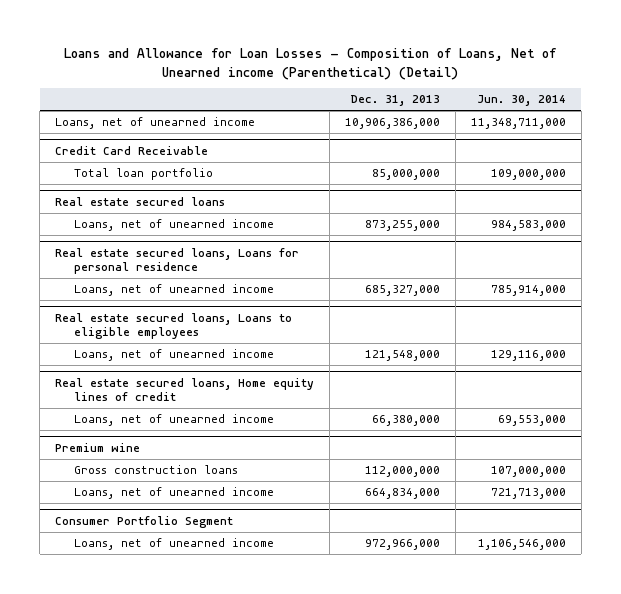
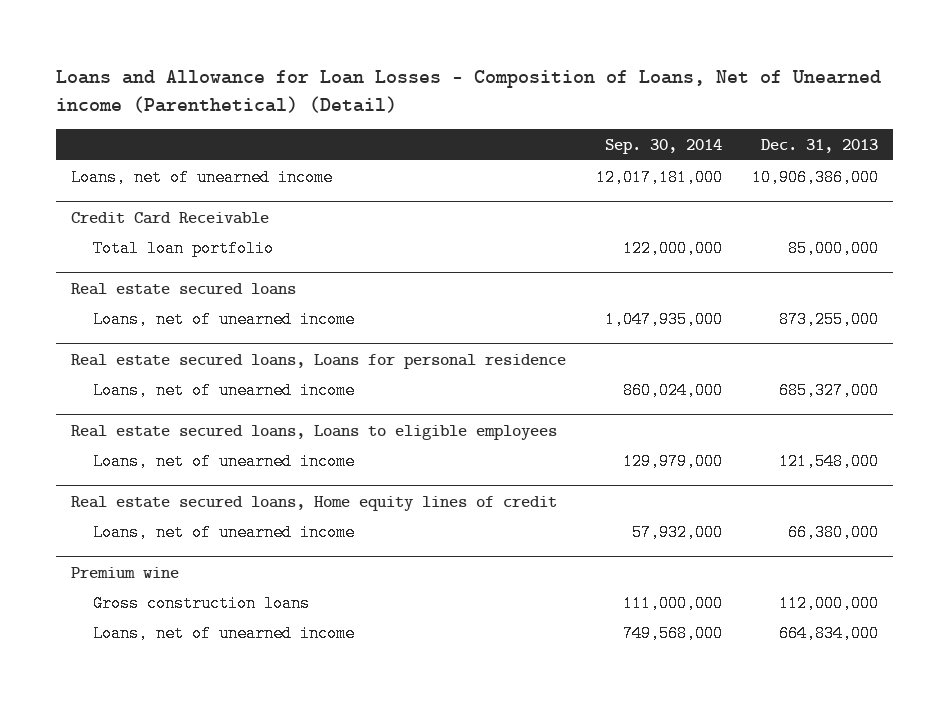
- | Dec. 31, 2013 | Jun. 30, 2014
+ | Sep. 30, 2014 | Dec. 31, 2013
- Consumer Portfolio Segment
- Loans, net of unearned income | 972,966,000 | 1,106,546,000

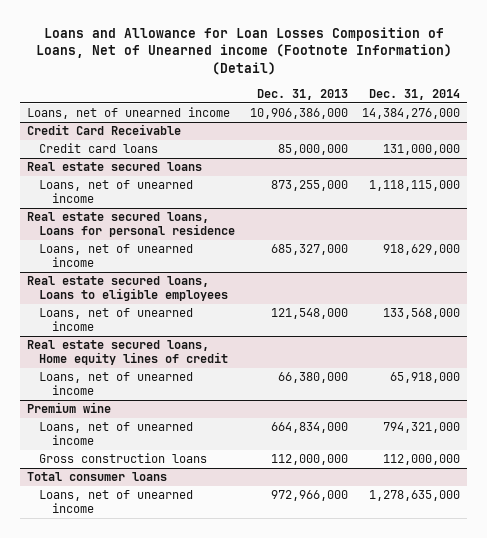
- Loans and Allowance for Loan Losses - Composition of Loans, Net of Unearned income (Parenthetical) (Detail)
+ Loans and Allowance for Loan Losses Composition of Loans, Net of Unearned income (Footnote Information) (Detail)
- | Sep. 30, 2014 | Dec. 31, 2013
+ | Dec. 31, 2013 | Dec. 31, 2014
@ Credit Card Receivable
- Total loan portfolio | 122,000,000 | 85,000,000
+ Credit card loans | 85,000,000 | 131,000,000
@ Premium wine
moved down: Gross construction loans | 112,000,000 | 112,000,000
+ Total consumer loans
+ Loans, net of unearned income | 972,966,000 | 1,278,635,000

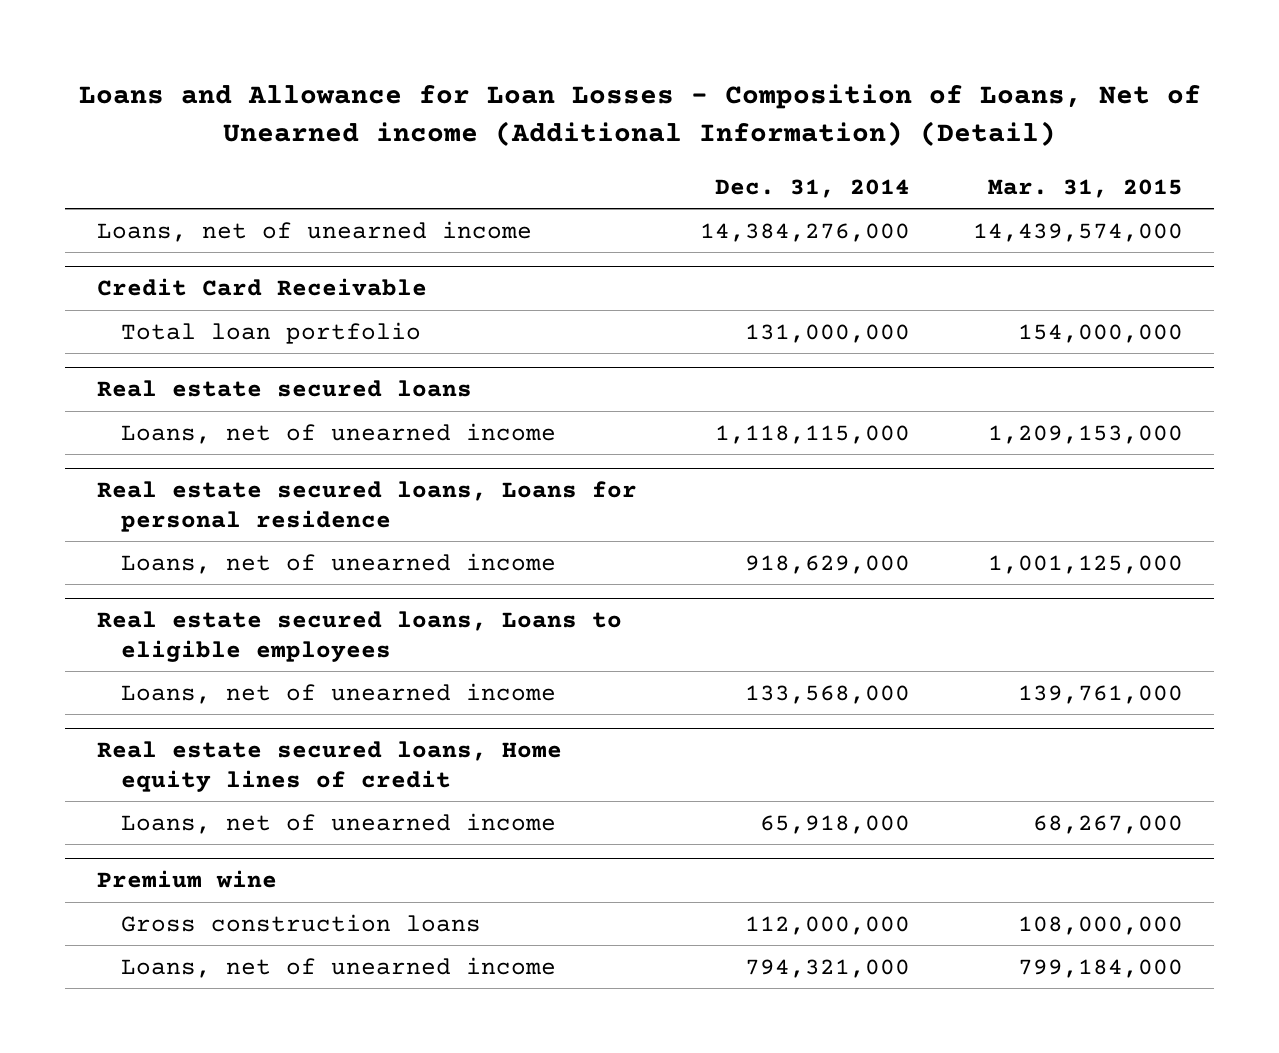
- Loans and Allowance for Loan Losses Composition of Loans, Net of Unearned income (Footnote Information) (Detail)
+ Loans and Allowance for Loan Losses - Composition of Loans, Net of Unearned income (Additional Information) (Detail)
- | Dec. 31, 2013 | Dec. 31, 2014
+ | Dec. 31, 2014 | Mar. 31, 2015
@ Credit Card Receivable
- Credit card loans | 85,000,000 | 131,000,000
+ Total loan portfolio | 131,000,000 | 154,000,000
- Total consumer loans
- Loans, net of unearned income | 972,966,000 | 1,278,635,000
@ Premium wine
moved down: Loans, net of unearned income | 794,321,000 | 799,184,000

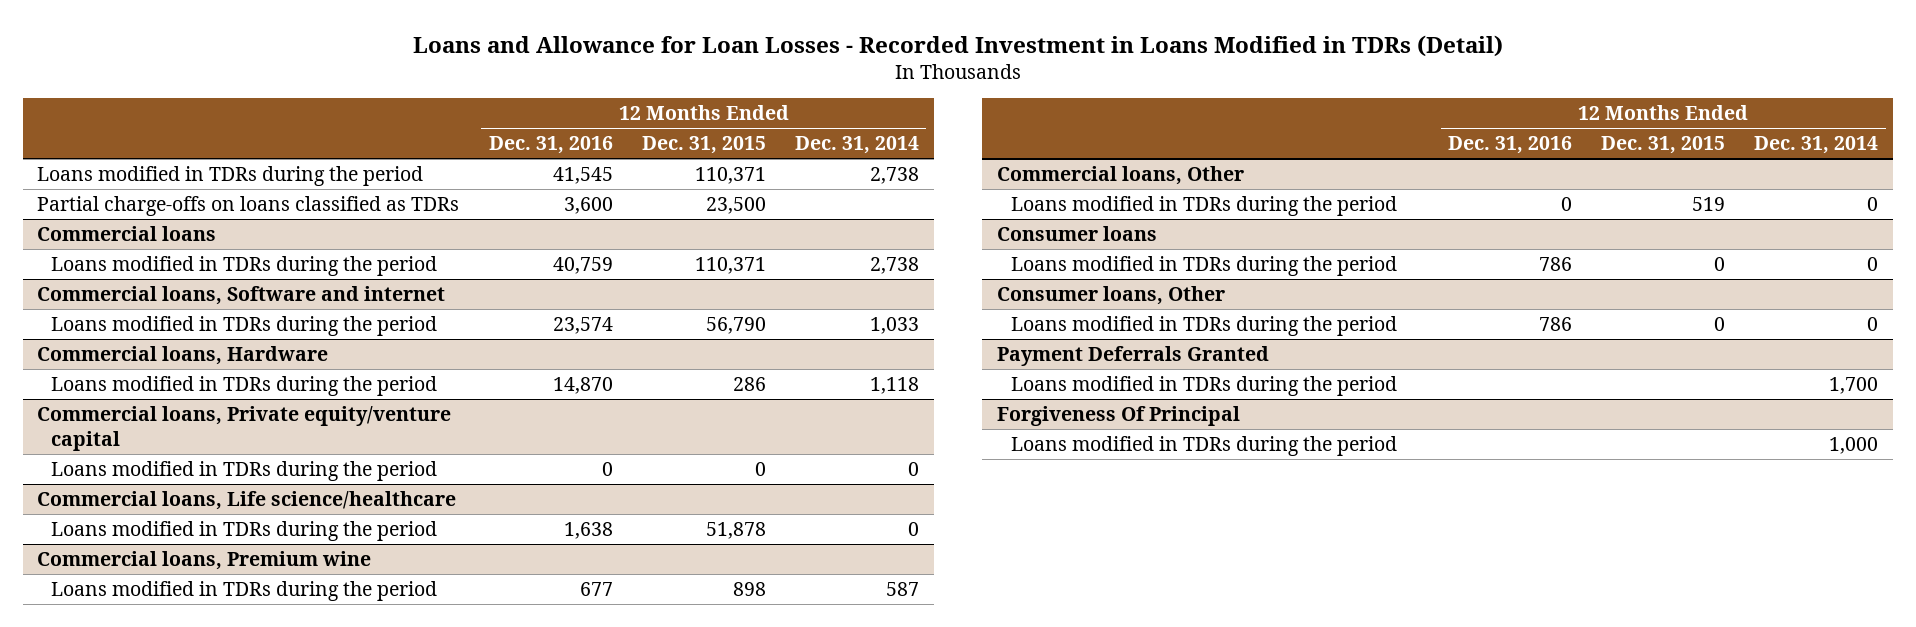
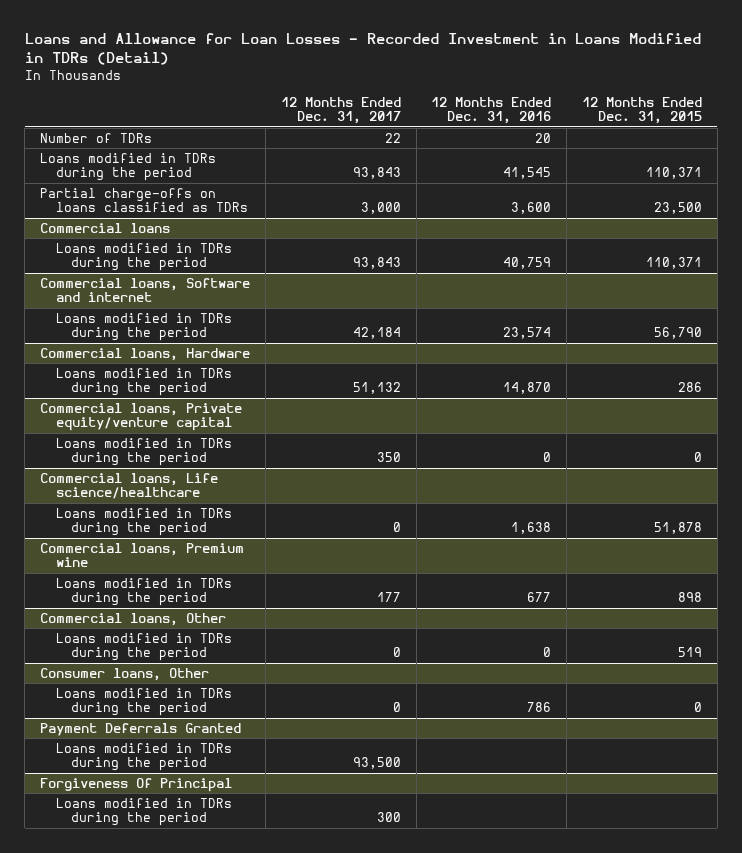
- | 12 Months Ended Dec. 31, 2016 | 12 Months Ended Dec. 31, 2015 | 12 Months Ended Dec. 31, 2014
+ | 12 Months Ended Dec. 31, 2017 | 12 Months Ended Dec. 31, 2016 | 12 Months Ended Dec. 31, 2015
+ Number of TDRs | 22 | 20 |
- Consumer loans
- Loans modified in TDRs during the period | 786 | 0 | 0

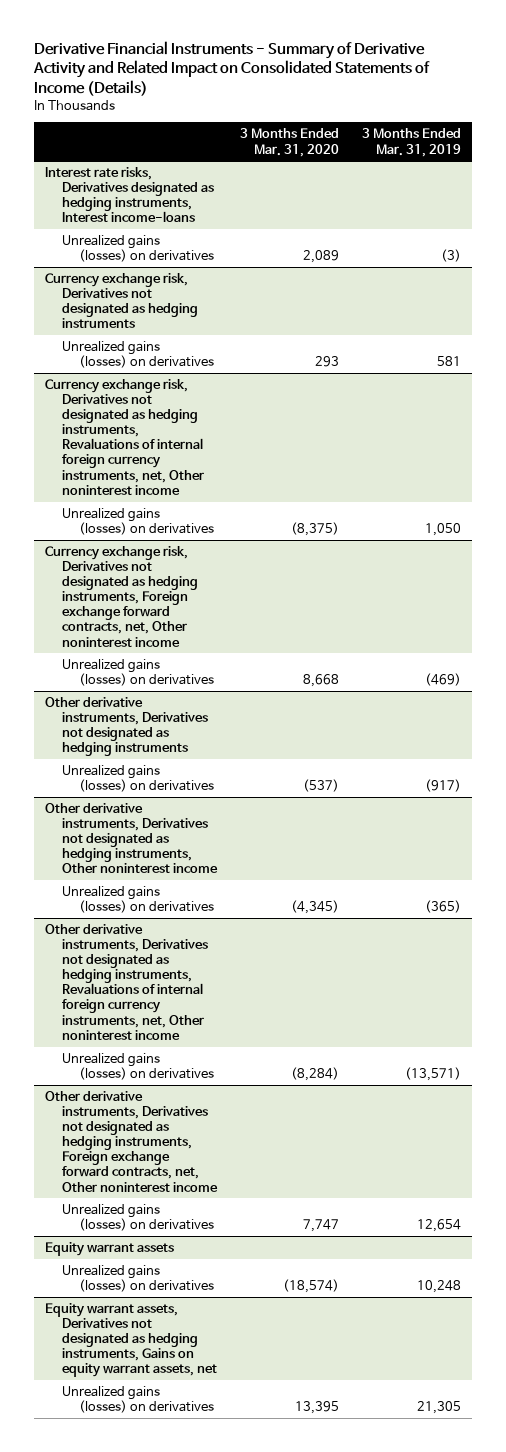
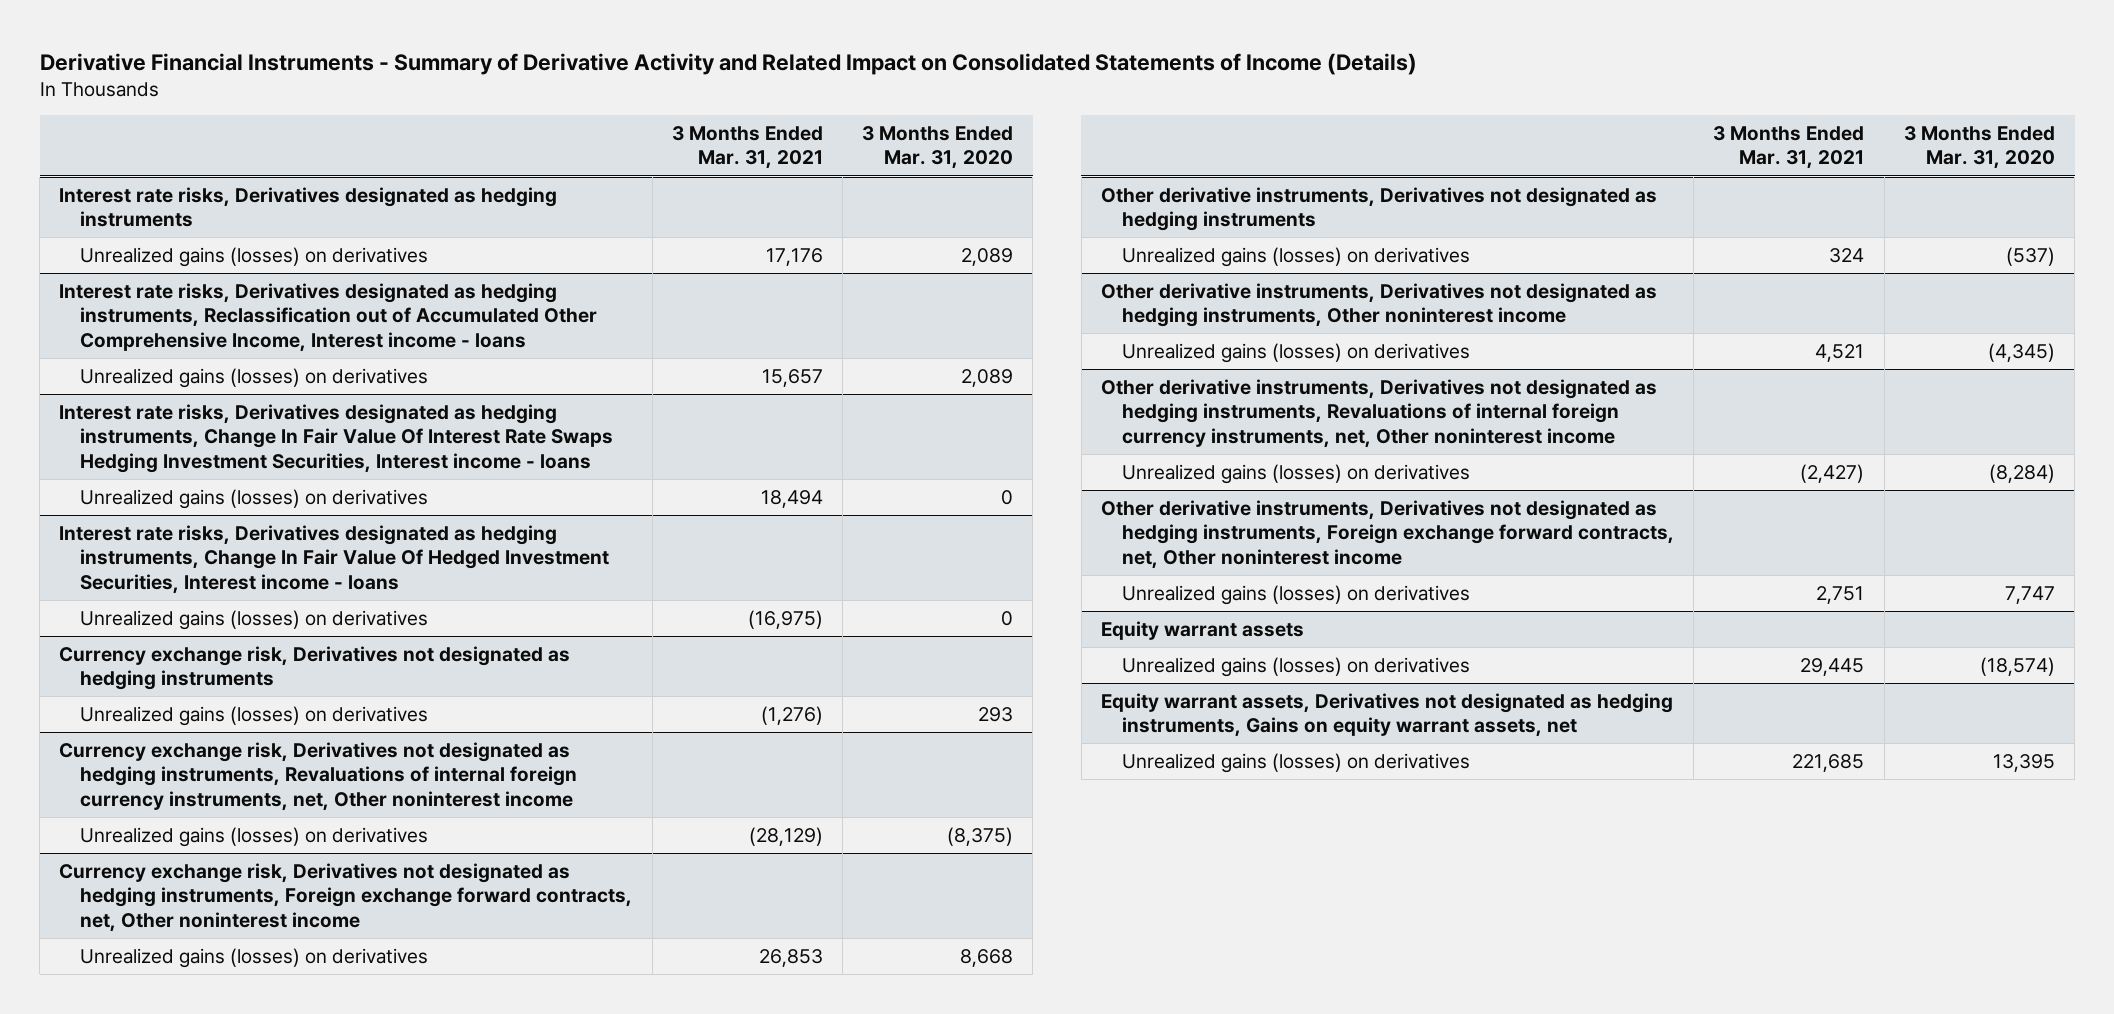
- | 3 Months Ended Mar. 31, 2020 | 3 Months Ended Mar. 31, 2019
+ | 3 Months Ended Mar. 31, 2021 | 3 Months Ended Mar. 31, 2020
- Interest rate risks, Derivatives designated as hedging instruments, Interest income-loans
+ Interest rate risks, Derivatives designated as hedging instruments
+ Interest rate risks, Derivatives designated as hedging instruments, Reclassification out of Accumulated Other Comprehensive Income, Interest income - loans
+ Unrealized gains (losses) on derivatives | 15,657 | 2,089
+ Interest rate risks, Derivatives designated as hedging instruments, Change In Fair Value Of Interest Rate Swaps Hedging Investment Securities, Interest income - loans
+ Unrealized gains (losses) on derivatives | 18,494 | 0
+ Interest rate risks, Derivatives designated as hedging instruments, Change In Fair Value Of Hedged Investment Securities, Interest income - loans
+ Unrealized gains (losses) on derivatives | (16,975) | 0

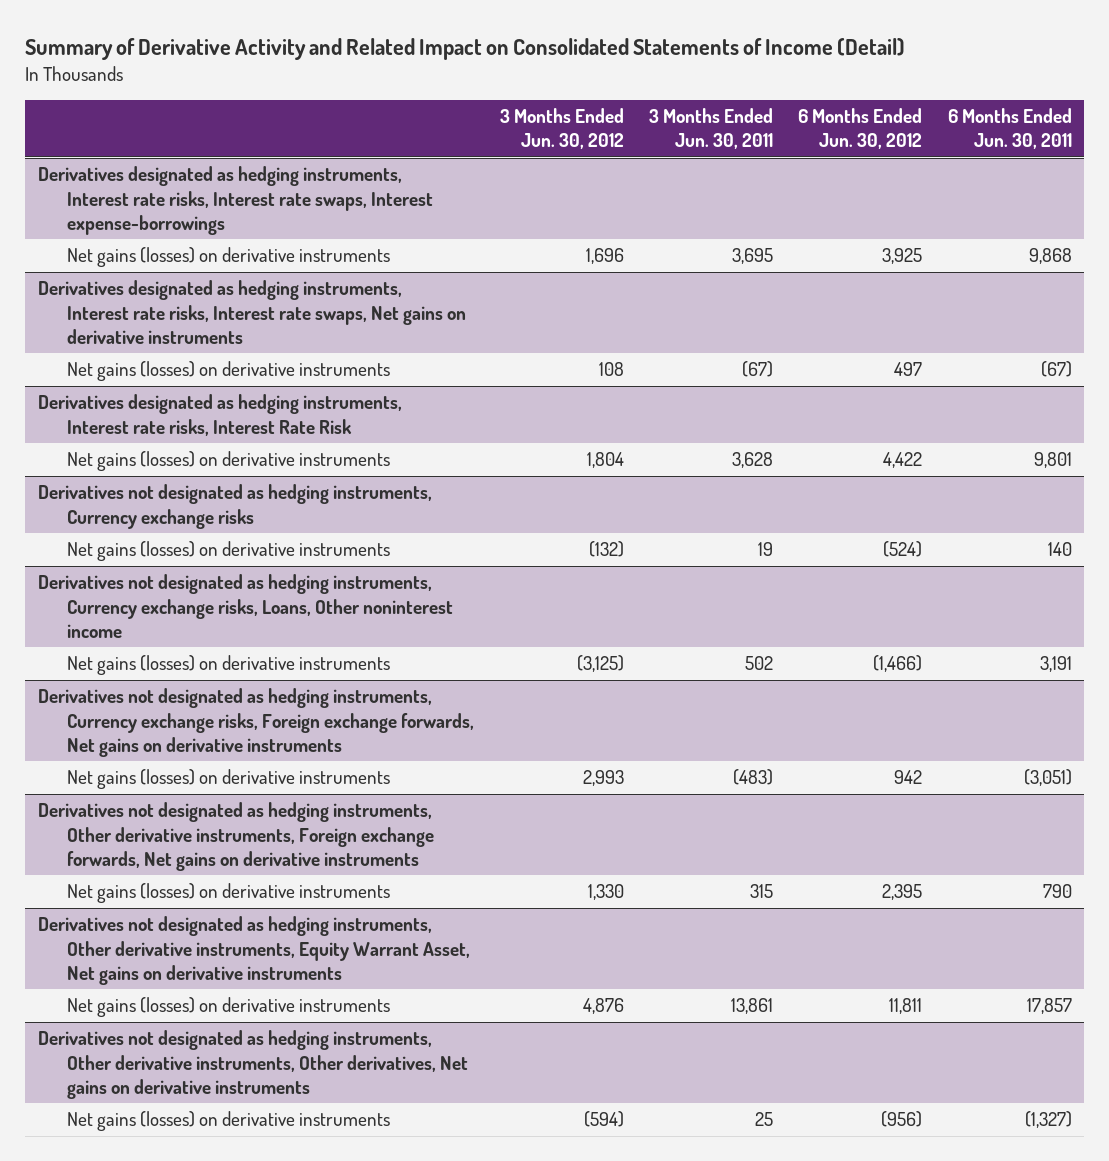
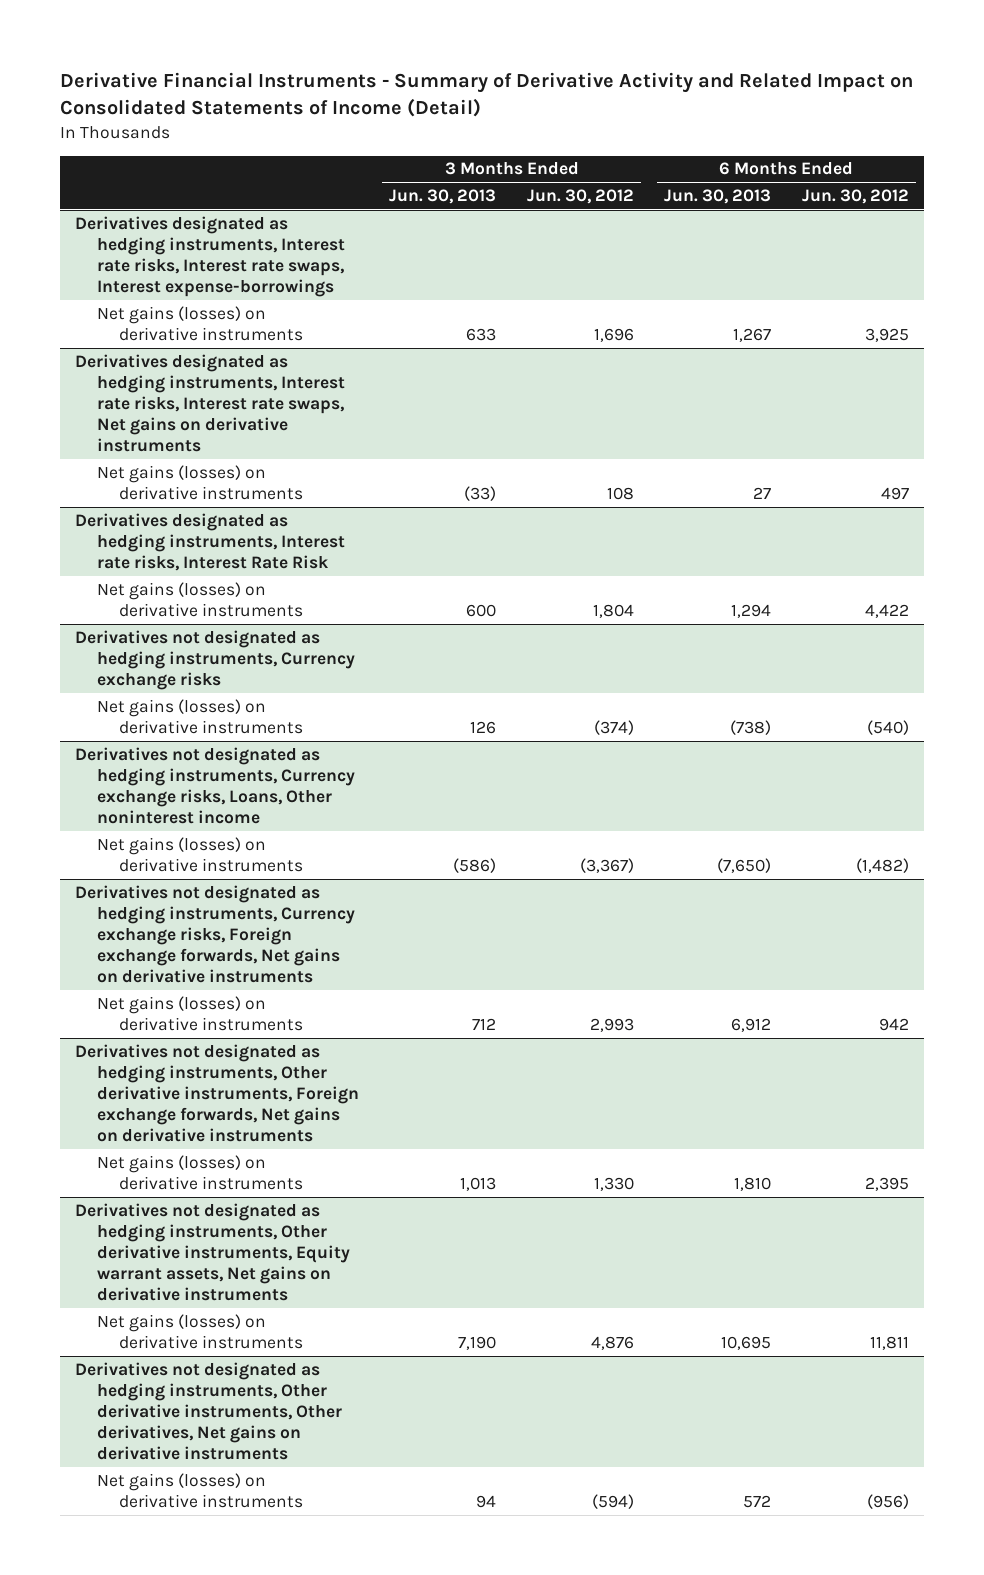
- Summary of Derivative Activity and Related Impact on Consolidated Statements of Income (Detail)
+ Derivative Financial Instruments - Summary of Derivative Activity and Related Impact on Consolidated Statements of Income (Detail)
- | 3 Months Ended Jun. 30, 2012 | 3 Months Ended Jun. 30, 2011 | 6 Months Ended Jun. 30, 2012 | 6 Months Ended Jun. 30, 2011
+ | 3 Months Ended Jun. 30, 2013 | 3 Months Ended Jun. 30, 2012 | 6 Months Ended Jun. 30, 2013 | 6 Months Ended Jun. 30, 2012
@ Derivatives not designated as hedging instruments, Currency exchange risks
- Net gains (losses) on derivative instruments | (132) | 19 | (524) | 140
+ Net gains (losses) on derivative instruments | 126 | (374) | (738) | (540)
@ Derivatives not designated as hedging instruments, Currency exchange risks, Loans, Other noninterest income
- Net gains (losses) on derivative instruments | (3,125) | 502 | (1,466) | 3,191
+ Net gains (losses) on derivative instruments | (586) | (3,367) | (7,650) | (1,482)
- Derivatives not designated as hedging instruments, Other derivative instruments, Equity Warrant Asset, Net gains on derivative instruments
+ Derivatives not designated as hedging instruments, Other derivative instruments, Equity warrant assets, Net gains on derivative instruments

